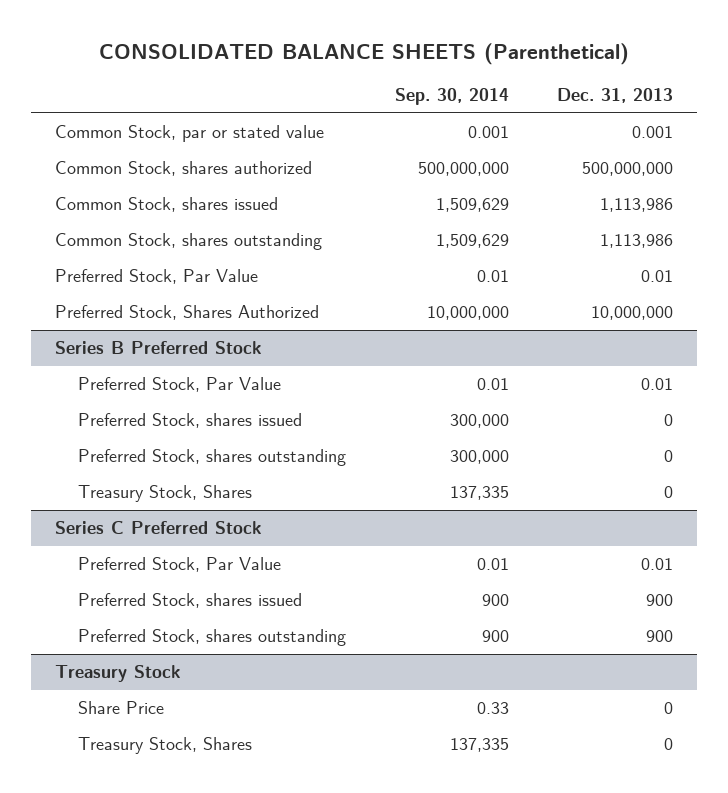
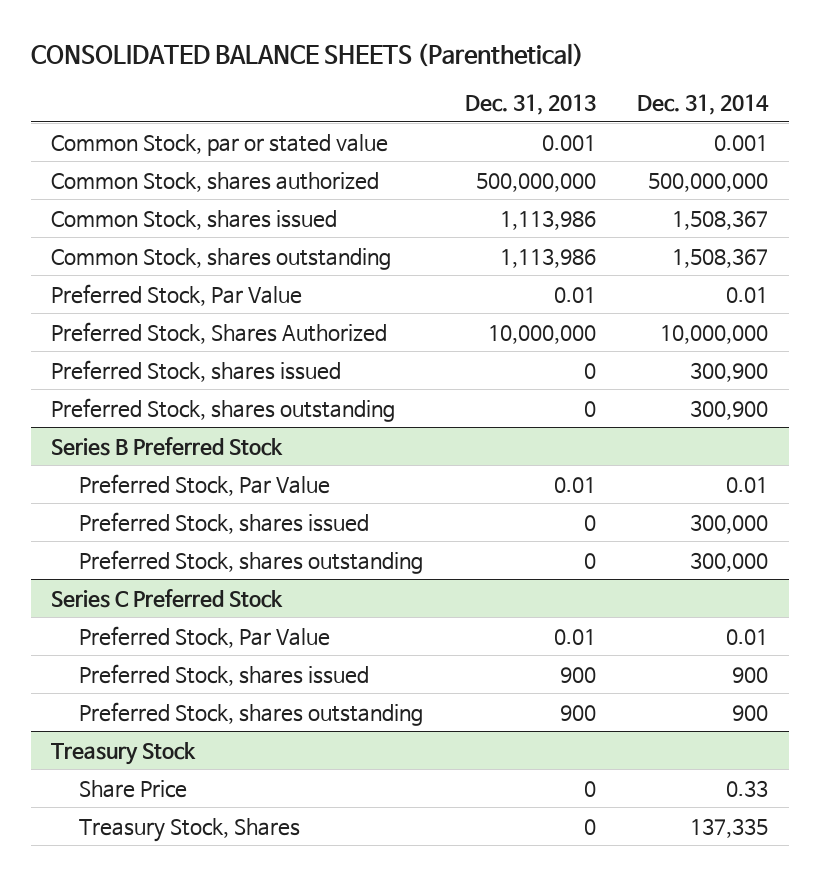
- | Sep. 30, 2014 | Dec. 31, 2013
+ | Dec. 31, 2013 | Dec. 31, 2014
+ Preferred Stock, shares issued | 0 | 300,900
+ Preferred Stock, shares outstanding | 0 | 300,900
@ Series B Preferred Stock
- Treasury Stock, Shares | 137,335 | 0

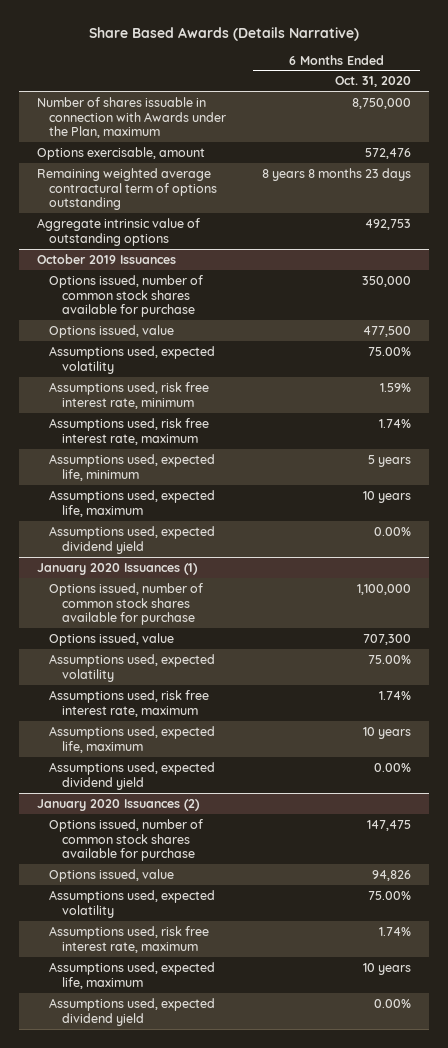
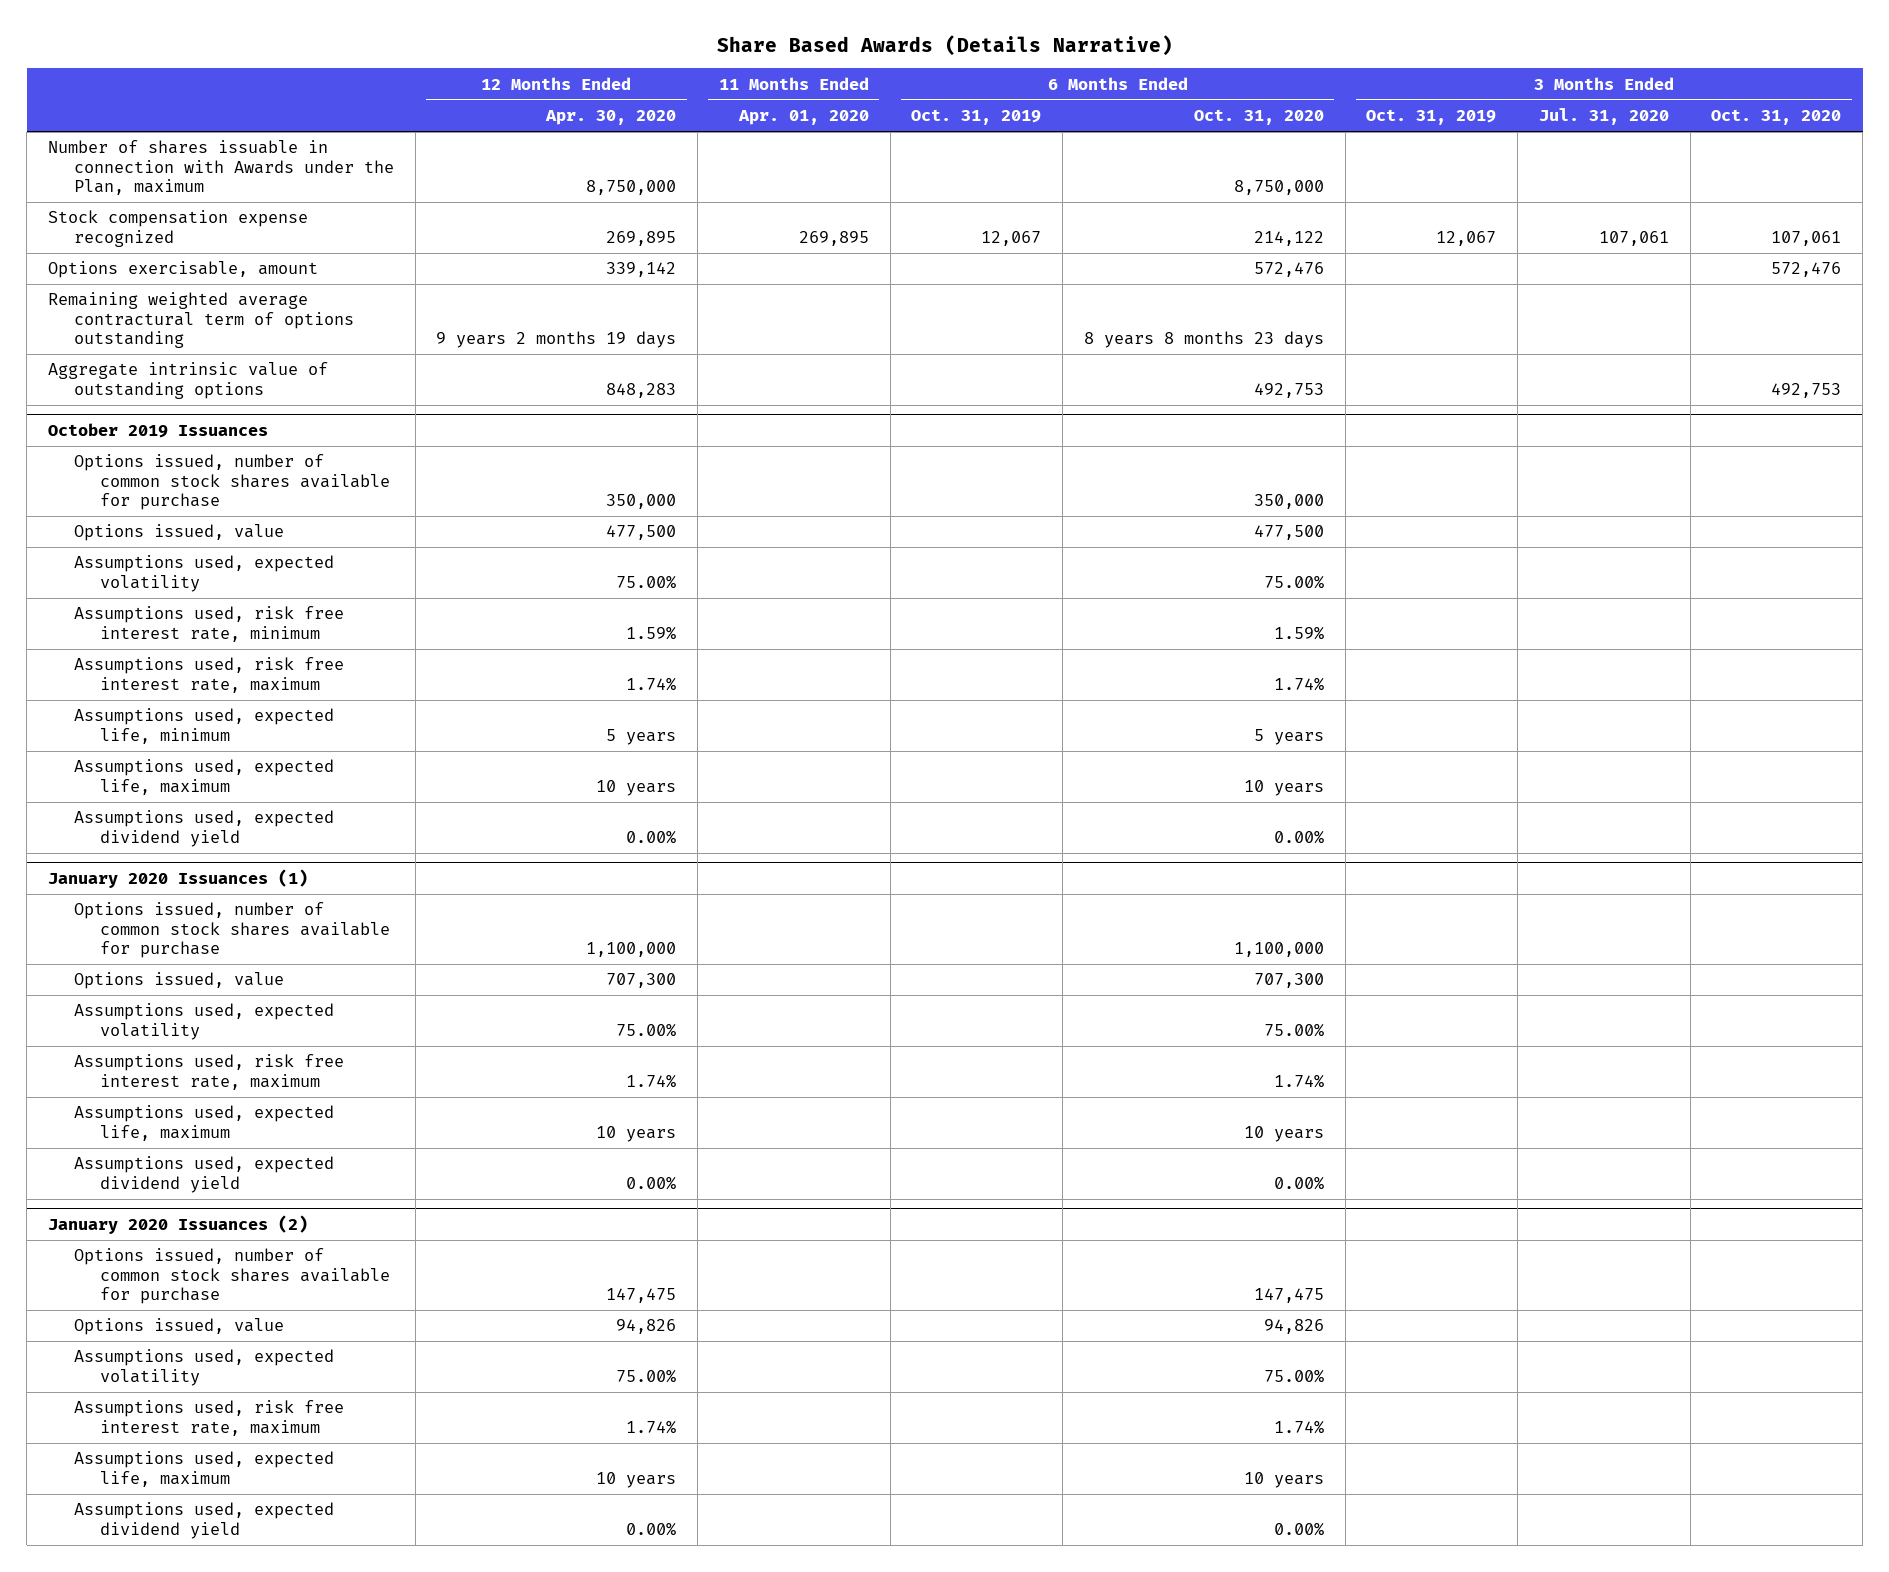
- | 6 Months Ended Oct. 31, 2020
+ | 12 Months Ended Apr. 30, 2020 | 11 Months Ended Apr. 01, 2020 | 6 Months Ended Oct. 31, 2019 | 6 Months Ended Oct. 31, 2020 | 3 Months Ended Oct. 31, 2019 | 3 Months Ended Jul. 31, 2020 | 3 Months Ended Oct. 31, 2020
+ Stock compensation expense recognized | 269,895 | 269,895 | 12,067 | 214,122 | 12,067 | 107,061 | 107,061

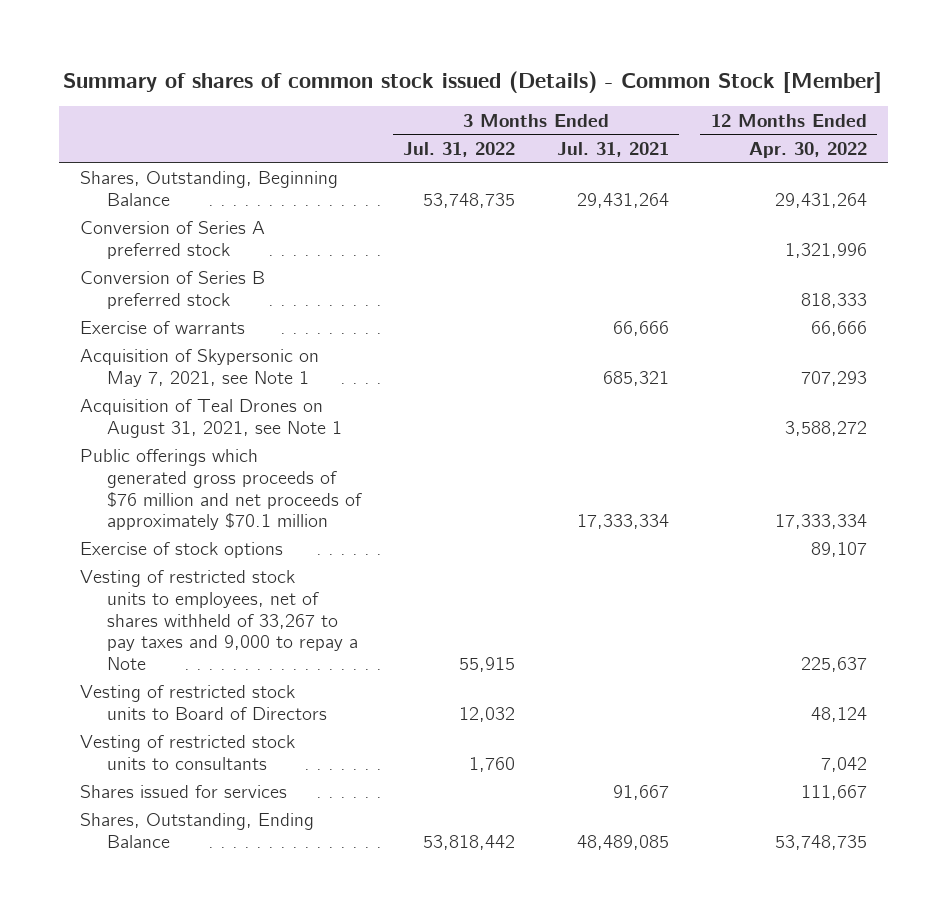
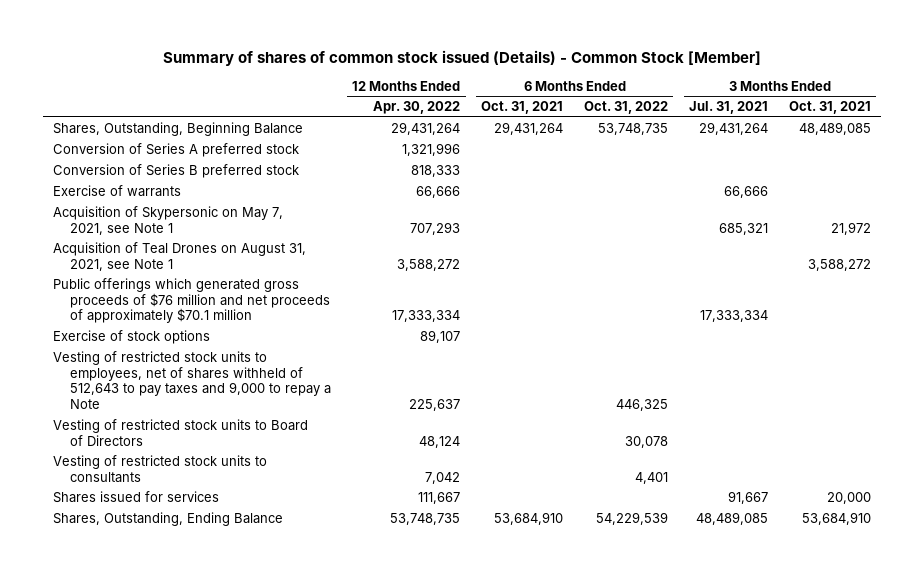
- | 3 Months Ended Jul. 31, 2022 | 3 Months Ended Jul. 31, 2021 | 12 Months Ended Apr. 30, 2022
+ | 12 Months Ended Apr. 30, 2022 | 6 Months Ended Oct. 31, 2021 | 6 Months Ended Oct. 31, 2022 | 3 Months Ended Jul. 31, 2021 | 3 Months Ended Oct. 31, 2021
- Vesting of restricted stock units to employees, net of shares withheld of 33,267 to pay taxes and 9,000 to repay a Note | 55,915 | | 225,637
+ Vesting of restricted stock units to employees, net of shares withheld of 512,643 to pay taxes and 9,000 to repay a Note | 225,637 | | 446,325 | |

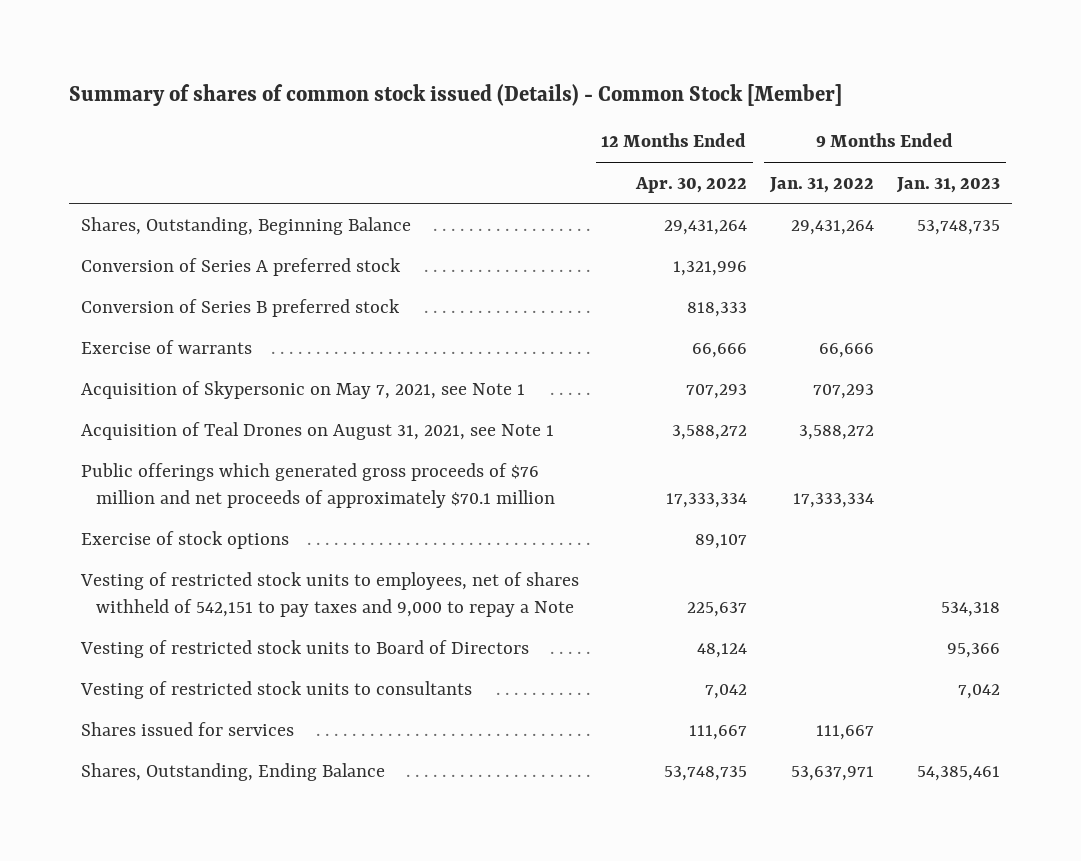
- | 12 Months Ended Apr. 30, 2022 | 6 Months Ended Oct. 31, 2021 | 6 Months Ended Oct. 31, 2022 | 3 Months Ended Jul. 31, 2021 | 3 Months Ended Oct. 31, 2021
+ | 12 Months Ended Apr. 30, 2022 | 9 Months Ended Jan. 31, 2022 | 9 Months Ended Jan. 31, 2023
- Vesting of restricted stock units to employees, net of shares withheld of 512,643 to pay taxes and 9,000 to repay a Note | 225,637 | | 446,325 | |
+ Vesting of restricted stock units to employees, net of shares withheld of 542,151 to pay taxes and 9,000 to repay a Note | 225,637 | | 534,318

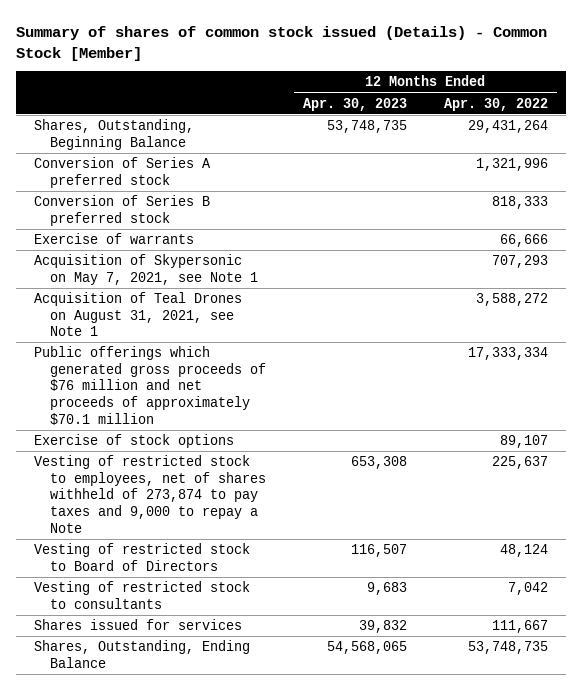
- | 12 Months Ended Apr. 30, 2022 | 9 Months Ended Jan. 31, 2022 | 9 Months Ended Jan. 31, 2023
+ | 12 Months Ended Apr. 30, 2023 | 12 Months Ended Apr. 30, 2022
- Vesting of restricted stock units to employees, net of shares withheld of 542,151 to pay taxes and 9,000 to repay a Note | 225,637 | | 534,318
- Vesting of restricted stock units to Board of Directors | 48,124 | | 95,366
- Vesting of restricted stock units to consultants | 7,042 | | 7,042
+ Vesting of restricted stock to employees, net of shares withheld of 273,874 to pay taxes and 9,000 to repay a Note | 653,308 | 225,637
+ Vesting of restricted stock to Board of Directors | 116,507 | 48,124
+ Vesting of restricted stock to consultants | 9,683 | 7,042

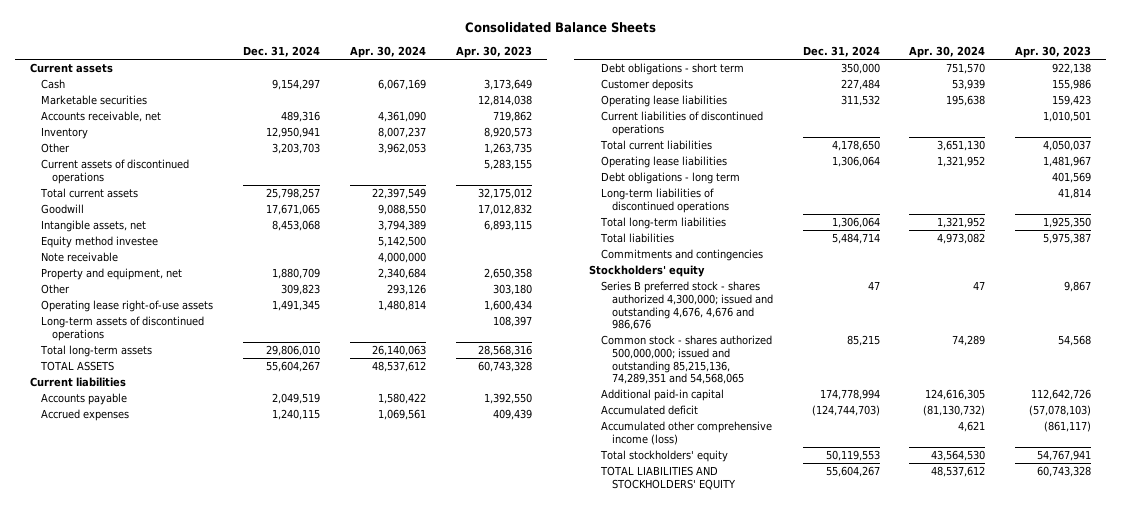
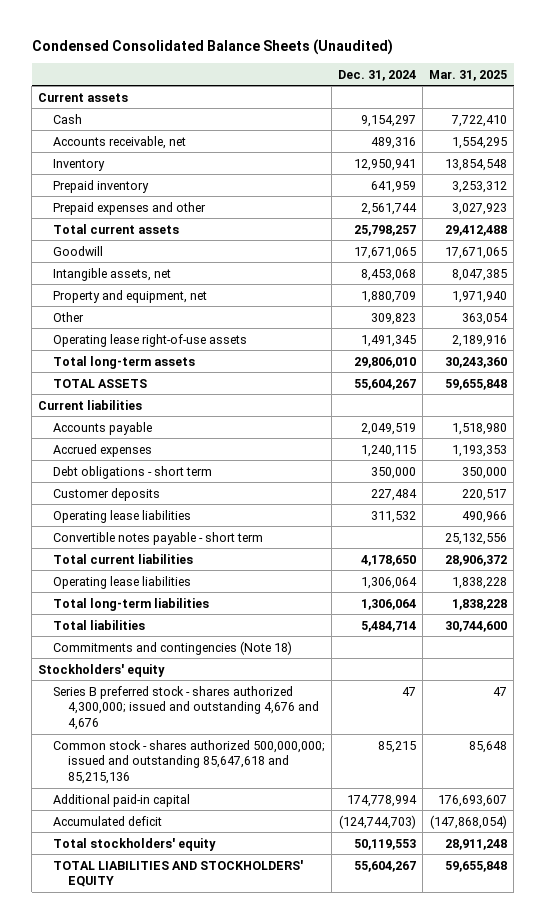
- Consolidated Balance Sheets
+ Condensed Consolidated Balance Sheets (Unaudited)
- | Dec. 31, 2024 | Apr. 30, 2024 | Apr. 30, 2023
+ | Dec. 31, 2024 | Mar. 31, 2025
- Marketable securities | | | 12,814,038
- Other | 3,203,703 | 3,962,053 | 1,263,735
- Current assets of discontinued operations | | | 5,283,155
+ Prepaid inventory | 641,959 | 3,253,312
+ Prepaid expenses and other | 2,561,744 | 3,027,923
- Equity method investee | | 5,142,500 |
- Note receivable | | 4,000,000 |
- Long-term assets of discontinued operations | | | 108,397
- Current liabilities of discontinued operations | | | 1,010,501
+ Convertible notes payable - short term | | 25,132,556
- Debt obligations - long term | | | 401,569
- Long-term liabilities of discontinued operations | | | 41,814
- Commitments and contingencies
+ Commitments and contingencies (Note 18)
- Series B preferred stock - shares authorized 4,300,000; issued and outstanding 4,676, 4,676 and 986,676 | 47 | 47 | 9,867
- Common stock - shares authorized 500,000,000; issued and outstanding 85,215,136, 74,289,351 and 54,568,065 | 85,215 | 74,289 | 54,568
+ Series B preferred stock - shares authorized 4,300,000; issued and outstanding 4,676 and 4,676 | 47 | 47
+ Common stock - shares authorized 500,000,000; issued and outstanding 85,647,618 and 85,215,136 | 85,215 | 85,648
- Accumulated other comprehensive income (loss) | | 4,621 | (861,117)

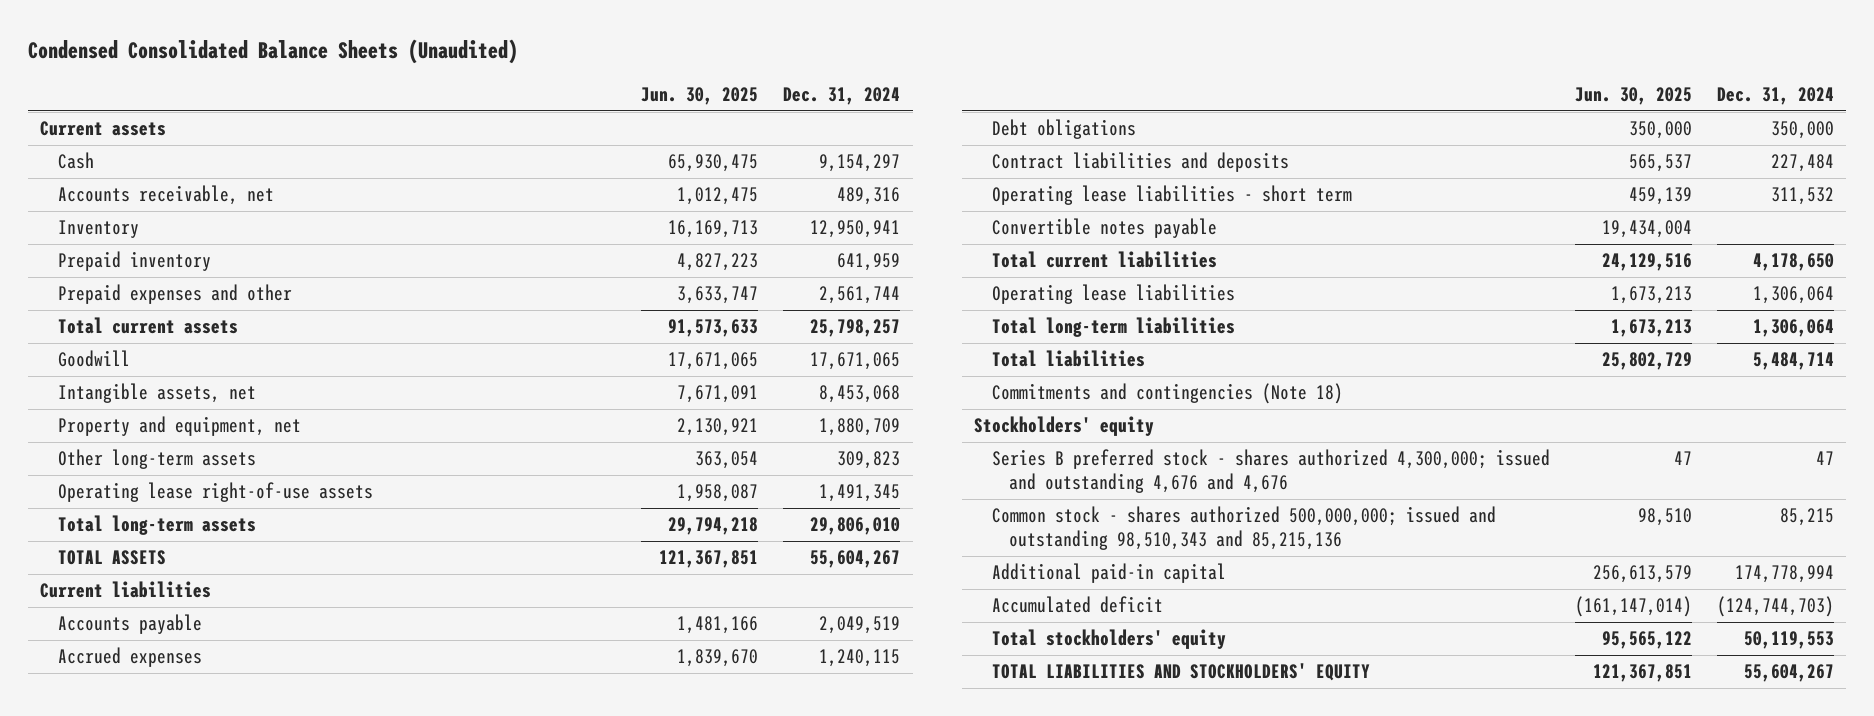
- | Dec. 31, 2024 | Mar. 31, 2025
+ | Jun. 30, 2025 | Dec. 31, 2024
- Other | 309,823 | 363,054
+ Other long-term assets | 363,054 | 309,823
- Debt obligations - short term | 350,000 | 350,000
- Customer deposits | 227,484 | 220,517
- Operating lease liabilities | 311,532 | 490,966
- Convertible notes payable - short term | | 25,132,556
+ Debt obligations | 350,000 | 350,000
+ Contract liabilities and deposits | 565,537 | 227,484
+ Operating lease liabilities - short term | 459,139 | 311,532
+ Convertible notes payable | 19,434,004 |
- Common stock - shares authorized 500,000,000; issued and outstanding 85,647,618 and 85,215,136 | 85,215 | 85,648
+ Common stock - shares authorized 500,000,000; issued and outstanding 98,510,343 and 85,215,136 | 98,510 | 85,215

